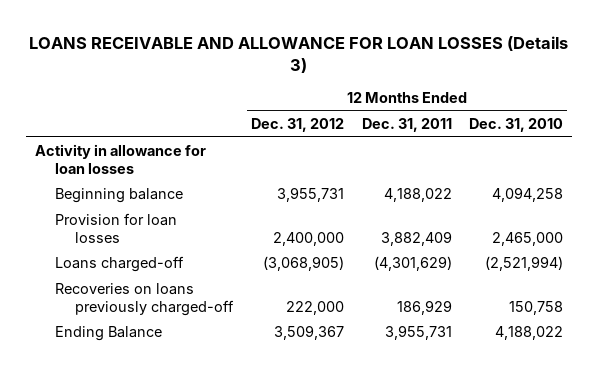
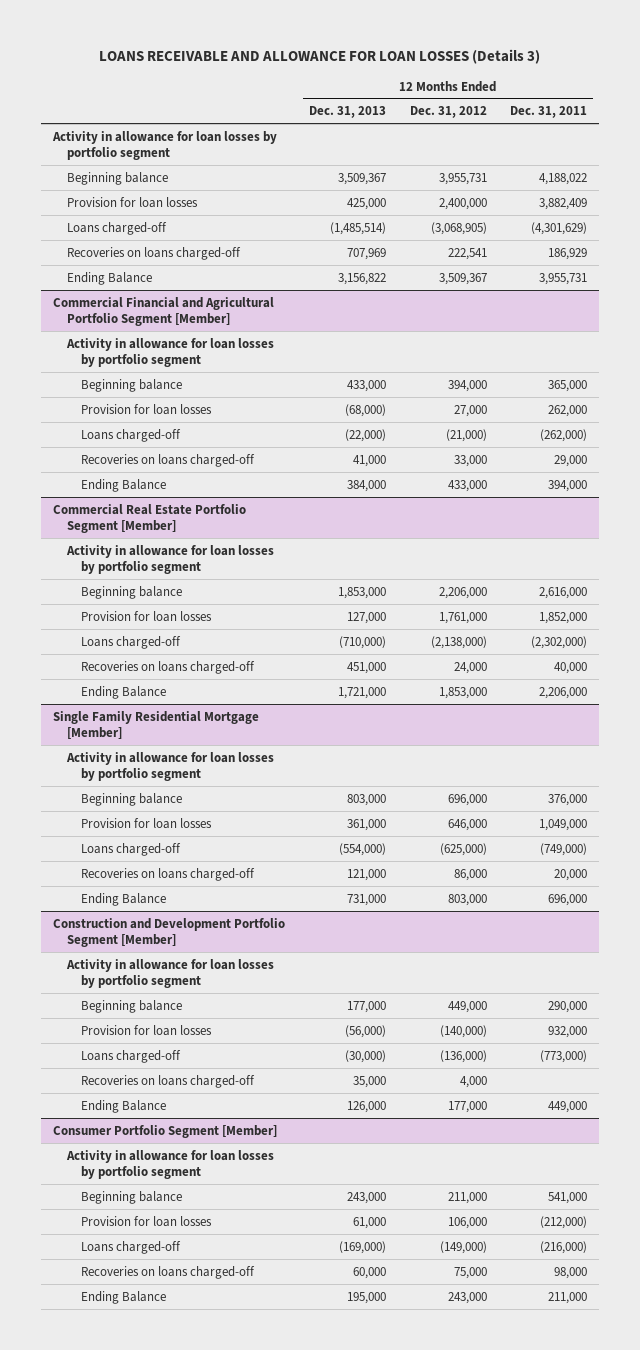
- | 12 Months Ended Dec. 31, 2012 | 12 Months Ended Dec. 31, 2011 | 12 Months Ended Dec. 31, 2010
+ | 12 Months Ended Dec. 31, 2013 | 12 Months Ended Dec. 31, 2012 | 12 Months Ended Dec. 31, 2011
- Activity in allowance for loan losses
+ Activity in allowance for loan losses by portfolio segment
- Recoveries on loans previously charged-off | 222,000 | 186,929 | 150,758
+ Recoveries on loans charged-off | 707,969 | 222,541 | 186,929
+ Commercial Financial and Agricultural Portfolio Segment [Member]
+ Activity in allowance for loan losses by portfolio segment
+ Beginning balance | 433,000 | 394,000 | 365,000
+ Provision for loan losses | (68,000) | 27,000 | 262,000
+ Loans charged-off | (22,000) | (21,000) | (262,000)
+ Recoveries on loans charged-off | 41,000 | 33,000 | 29,000
+ Ending Balance | 384,000 | 433,000 | 394,000
+ Commercial Real Estate Portfolio Segment [Member]
+ Activity in allowance for loan losses by portfolio segment
+ Beginning balance | 1,853,000 | 2,206,000 | 2,616,000
+ Provision for loan losses | 127,000 | 1,761,000 | 1,852,000
+ Loans charged-off | (710,000) | (2,138,000) | (2,302,000)
+ Recoveries on loans charged-off | 451,000 | 24,000 | 40,000
+ Ending Balance | 1,721,000 | 1,853,000 | 2,206,000
+ Single Family Residential Mortgage [Member]
+ Activity in allowance for loan losses by portfolio segment
+ Beginning balance | 803,000 | 696,000 | 376,000
+ Provision for loan losses | 361,000 | 646,000 | 1,049,000
+ Loans charged-off | (554,000) | (625,000) | (749,000)
+ Recoveries on loans charged-off | 121,000 | 86,000 | 20,000
+ Ending Balance | 731,000 | 803,000 | 696,000
+ Construction and Development Portfolio Segment [Member]
+ Activity in allowance for loan losses by portfolio segment
+ Beginning balance | 177,000 | 449,000 | 290,000
+ Provision for loan losses | (56,000) | (140,000) | 932,000
+ Loans charged-off | (30,000) | (136,000) | (773,000)
+ Recoveries on loans charged-off | 35,000 | 4,000 |
+ Ending Balance | 126,000 | 177,000 | 449,000
+ Consumer Portfolio Segment [Member]
+ Activity in allowance for loan losses by portfolio segment
+ Beginning balance | 243,000 | 211,000 | 541,000
+ Provision for loan losses | 61,000 | 106,000 | (212,000)
+ Loans charged-off | (169,000) | (149,000) | (216,000)
+ Recoveries on loans charged-off | 60,000 | 75,000 | 98,000
+ Ending Balance | 195,000 | 243,000 | 211,000

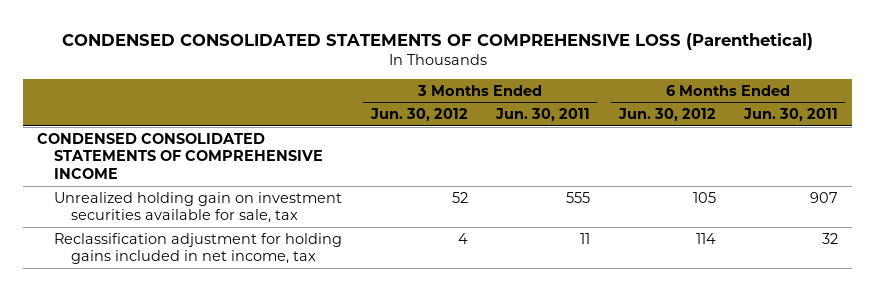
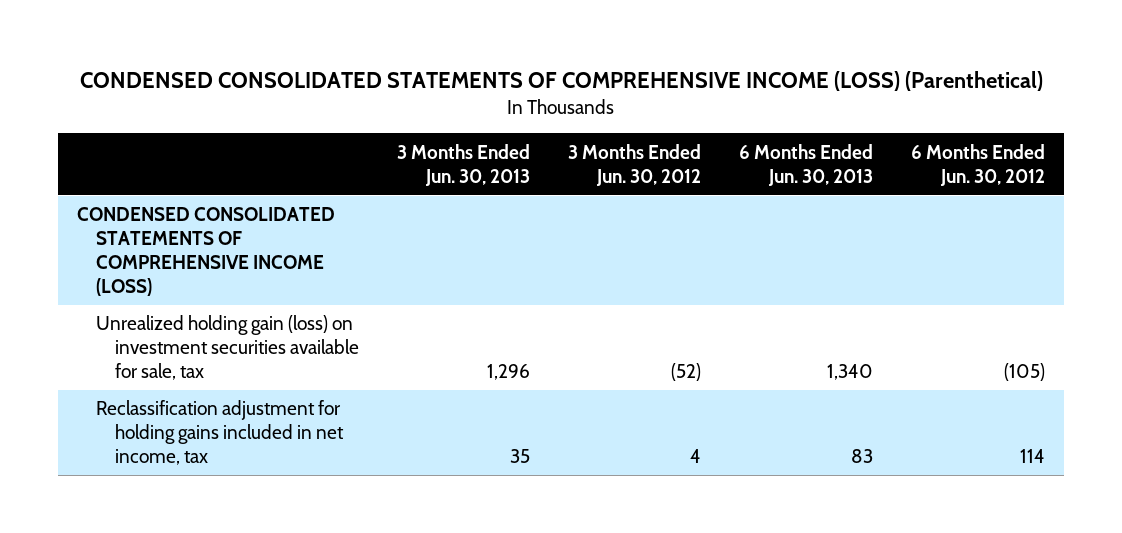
- CONDENSED CONSOLIDATED STATEMENTS OF COMPREHENSIVE LOSS (Parenthetical)
+ CONDENSED CONSOLIDATED STATEMENTS OF COMPREHENSIVE INCOME (LOSS) (Parenthetical)
- | 3 Months Ended Jun. 30, 2012 | 3 Months Ended Jun. 30, 2011 | 6 Months Ended Jun. 30, 2012 | 6 Months Ended Jun. 30, 2011
+ | 3 Months Ended Jun. 30, 2013 | 3 Months Ended Jun. 30, 2012 | 6 Months Ended Jun. 30, 2013 | 6 Months Ended Jun. 30, 2012
- CONDENSED CONSOLIDATED STATEMENTS OF COMPREHENSIVE INCOME
- Unrealized holding gain on investment securities available for sale, tax | 52 | 555 | 105 | 907
+ CONDENSED CONSOLIDATED STATEMENTS OF COMPREHENSIVE INCOME (LOSS)
+ Unrealized holding gain (loss) on investment securities available for sale, tax | 1,296 | (52) | 1,340 | (105)

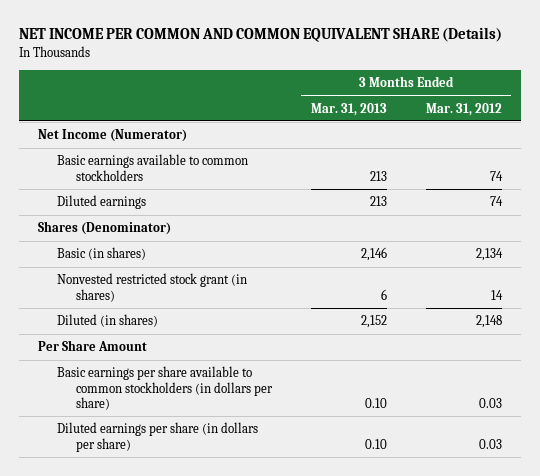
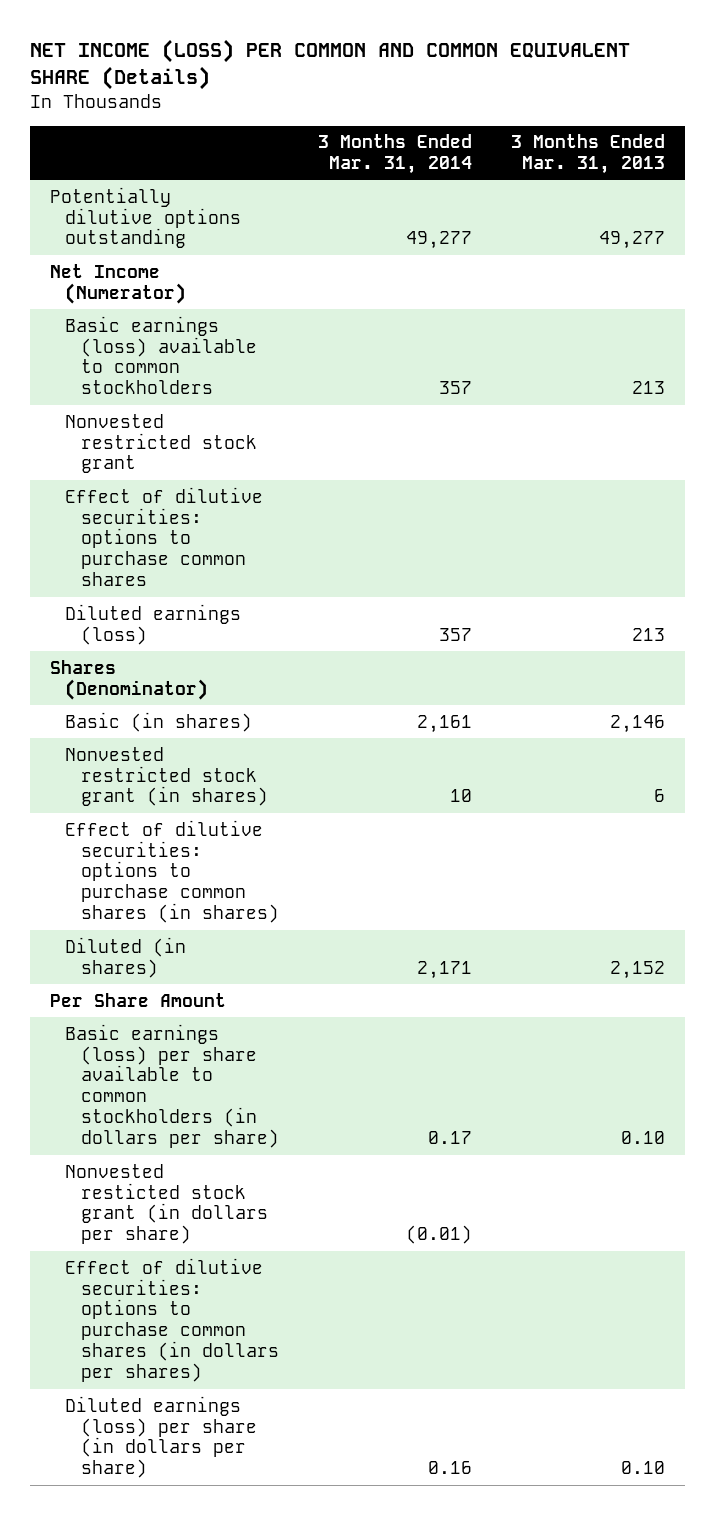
- NET INCOME PER COMMON AND COMMON EQUIVALENT SHARE (Details)
+ NET INCOME (LOSS) PER COMMON AND COMMON EQUIVALENT SHARE (Details)
- | 3 Months Ended Mar. 31, 2013 | 3 Months Ended Mar. 31, 2012
+ | 3 Months Ended Mar. 31, 2014 | 3 Months Ended Mar. 31, 2013
+ Potentially dilutive options outstanding | 49,277 | 49,277
- Basic earnings available to common stockholders | 213 | 74
- Diluted earnings | 213 | 74
+ Basic earnings (loss) available to common stockholders | 357 | 213
+ Nonvested restricted stock grant
+ Effect of dilutive securities: options to purchase common shares
+ Diluted earnings (loss) | 357 | 213
+ Effect of dilutive securities: options to purchase common shares (in shares)
- Basic earnings per share available to common stockholders (in dollars per share) | 0.10 | 0.03
- Diluted earnings per share (in dollars per share) | 0.10 | 0.03
+ Basic earnings (loss) per share available to common stockholders (in dollars per share) | 0.17 | 0.10
+ Nonvested resticted stock grant (in dollars per share) | (0.01) |
+ Effect of dilutive securities: options to purchase common shares (in dollars per shares)
+ Diluted earnings (loss) per share (in dollars per share) | 0.16 | 0.10

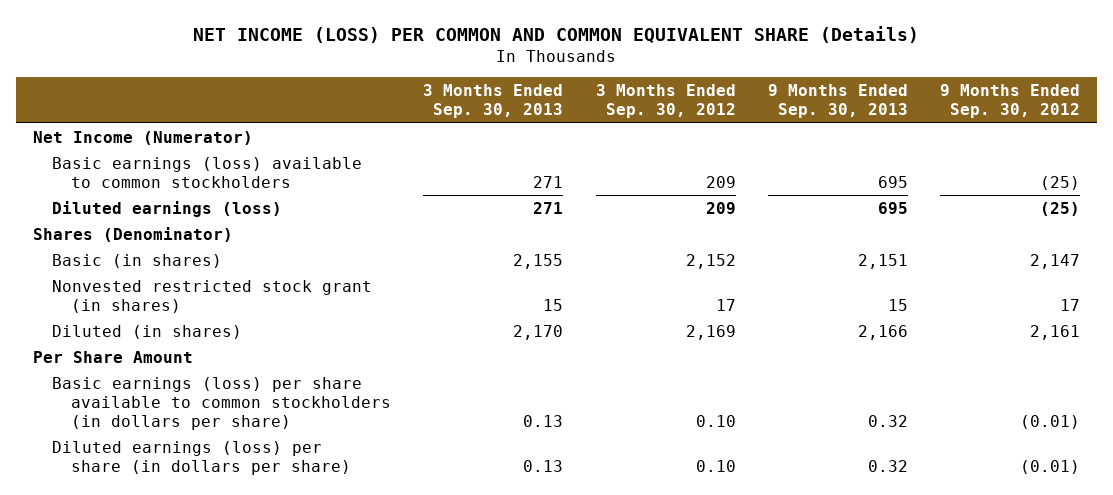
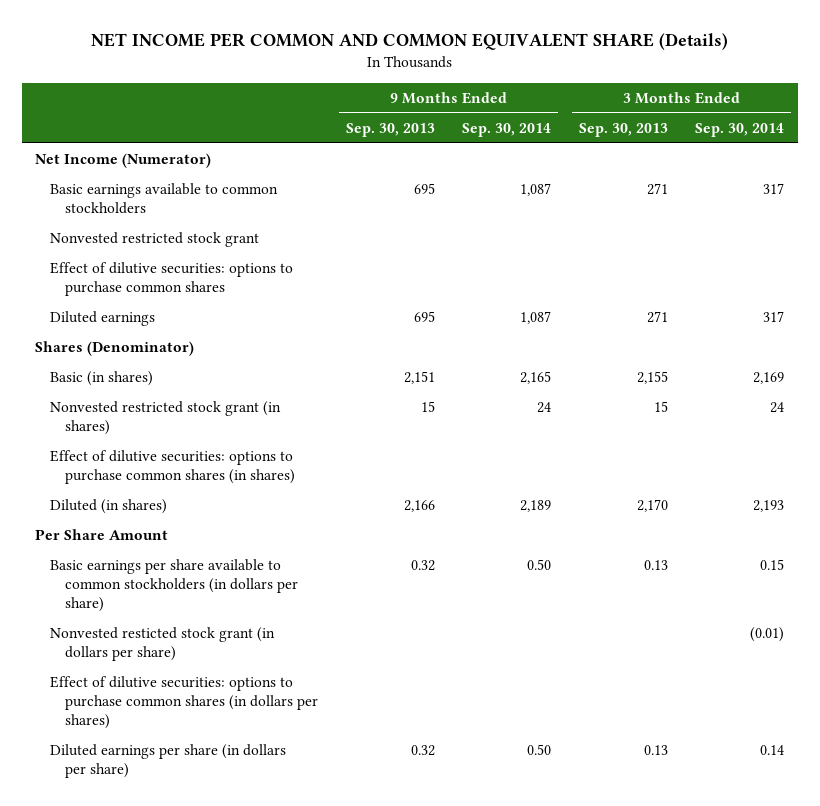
- NET INCOME (LOSS) PER COMMON AND COMMON EQUIVALENT SHARE (Details)
+ NET INCOME PER COMMON AND COMMON EQUIVALENT SHARE (Details)
- | 3 Months Ended Sep. 30, 2013 | 3 Months Ended Sep. 30, 2012 | 9 Months Ended Sep. 30, 2013 | 9 Months Ended Sep. 30, 2012
+ | 9 Months Ended Sep. 30, 2013 | 9 Months Ended Sep. 30, 2014 | 3 Months Ended Sep. 30, 2013 | 3 Months Ended Sep. 30, 2014
- Basic earnings (loss) available to common stockholders | 271 | 209 | 695 | (25)
- Diluted earnings (loss) | 271 | 209 | 695 | (25)
+ Basic earnings available to common stockholders | 695 | 1,087 | 271 | 317
+ Nonvested restricted stock grant
+ Effect of dilutive securities: options to purchase common shares
+ Diluted earnings | 695 | 1,087 | 271 | 317
+ Effect of dilutive securities: options to purchase common shares (in shares)
- Basic earnings (loss) per share available to common stockholders (in dollars per share) | 0.13 | 0.10 | 0.32 | (0.01)
- Diluted earnings (loss) per share (in dollars per share) | 0.13 | 0.10 | 0.32 | (0.01)
+ Basic earnings per share available to common stockholders (in dollars per share) | 0.32 | 0.50 | 0.13 | 0.15
+ Nonvested resticted stock grant (in dollars per share) | | | | (0.01)
+ Effect of dilutive securities: options to purchase common shares (in dollars per shares)
+ Diluted earnings per share (in dollars per share) | 0.32 | 0.50 | 0.13 | 0.14

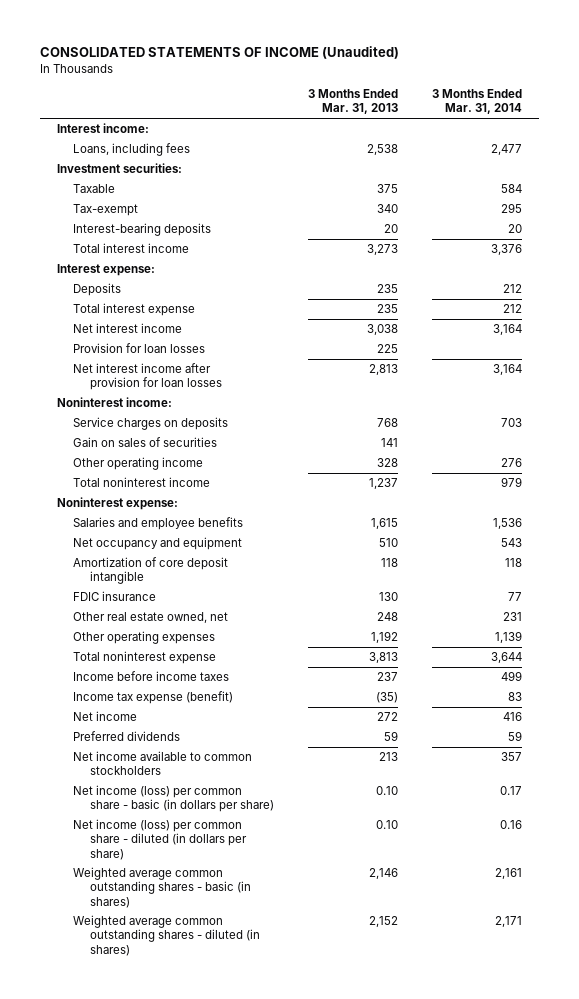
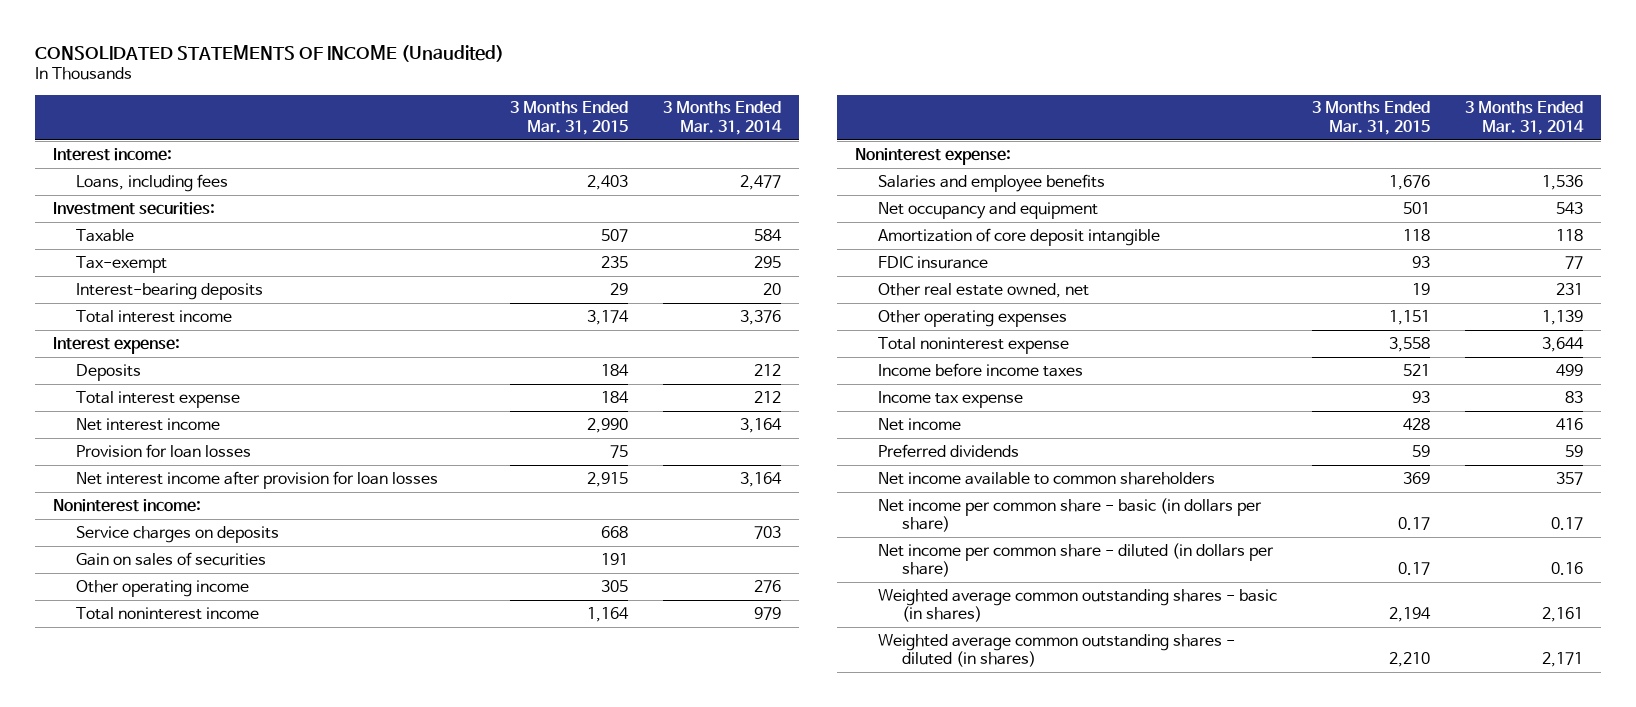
- | 3 Months Ended Mar. 31, 2013 | 3 Months Ended Mar. 31, 2014
+ | 3 Months Ended Mar. 31, 2015 | 3 Months Ended Mar. 31, 2014
- Income tax expense (benefit) | (35) | 83
+ Income tax expense | 93 | 83
- Net income available to common stockholders | 213 | 357
- Net income (loss) per common share - basic (in dollars per share) | 0.10 | 0.17
- Net income (loss) per common share - diluted (in dollars per share) | 0.10 | 0.16
+ Net income available to common shareholders | 369 | 357
+ Net income per common share - basic (in dollars per share) | 0.17 | 0.17
+ Net income per common share - diluted (in dollars per share) | 0.17 | 0.16

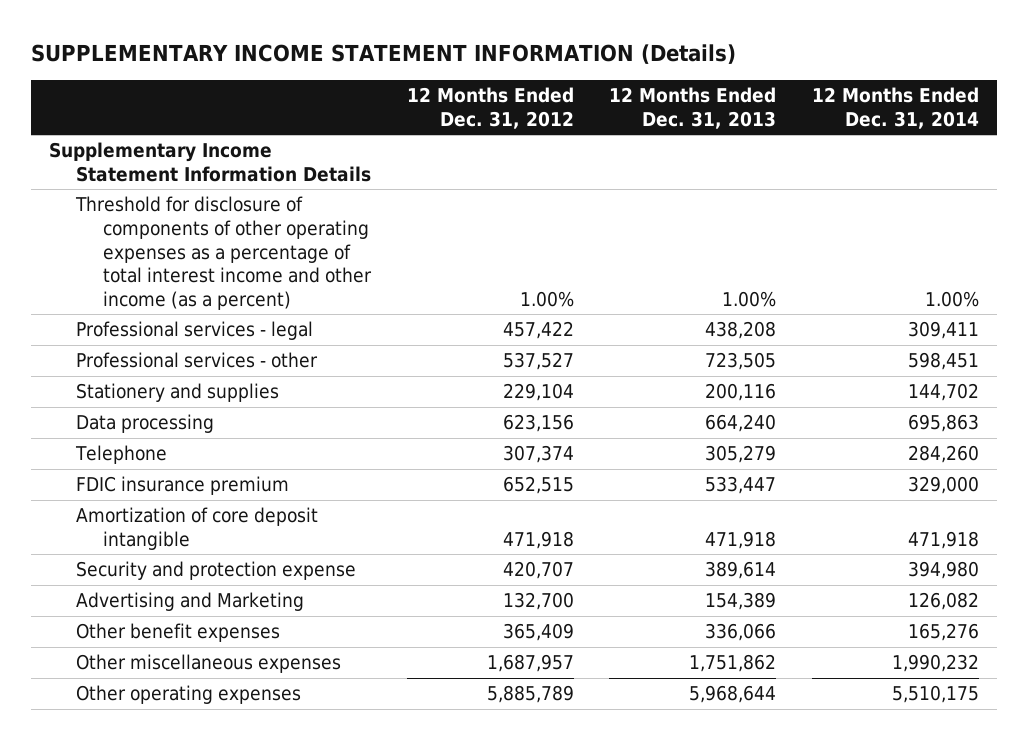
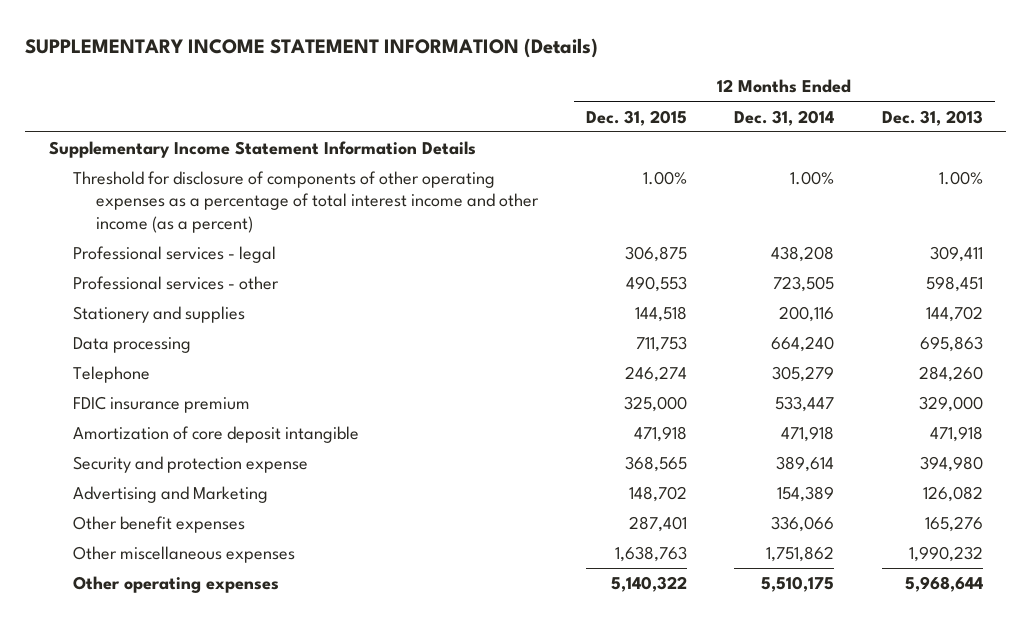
- | 12 Months Ended Dec. 31, 2012 | 12 Months Ended Dec. 31, 2013 | 12 Months Ended Dec. 31, 2014
+ | 12 Months Ended Dec. 31, 2015 | 12 Months Ended Dec. 31, 2014 | 12 Months Ended Dec. 31, 2013
- Professional services - legal | 457,422 | 438,208 | 309,411
- Professional services - other | 537,527 | 723,505 | 598,451
- Stationery and supplies | 229,104 | 200,116 | 144,702
- Data processing | 623,156 | 664,240 | 695,863
- Telephone | 307,374 | 305,279 | 284,260
- FDIC insurance premium | 652,515 | 533,447 | 329,000
+ Professional services - legal | 306,875 | 438,208 | 309,411
+ Professional services - other | 490,553 | 723,505 | 598,451
+ Stationery and supplies | 144,518 | 200,116 | 144,702
+ Data processing | 711,753 | 664,240 | 695,863
+ Telephone | 246,274 | 305,279 | 284,260
+ FDIC insurance premium | 325,000 | 533,447 | 329,000
- Security and protection expense | 420,707 | 389,614 | 394,980
- Advertising and Marketing | 132,700 | 154,389 | 126,082
- Other benefit expenses | 365,409 | 336,066 | 165,276
- Other miscellaneous expenses | 1,687,957 | 1,751,862 | 1,990,232
+ Security and protection expense | 368,565 | 389,614 | 394,980
+ Advertising and Marketing | 148,702 | 154,389 | 126,082
+ Other benefit expenses | 287,401 | 336,066 | 165,276
+ Other miscellaneous expenses | 1,638,763 | 1,751,862 | 1,990,232

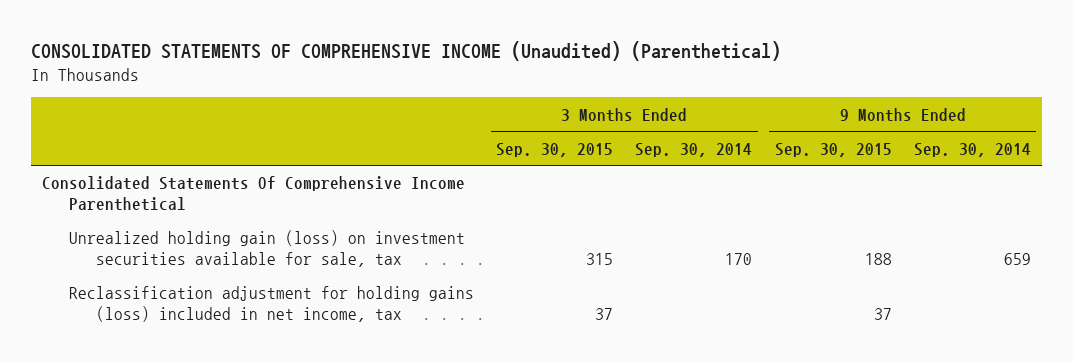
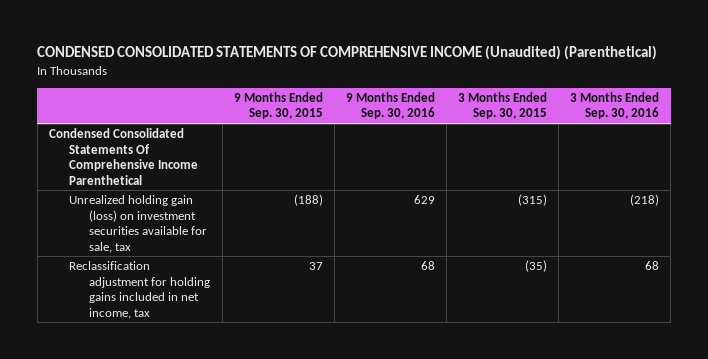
- CONSOLIDATED STATEMENTS OF COMPREHENSIVE INCOME (Unaudited) (Parenthetical)
+ CONDENSED CONSOLIDATED STATEMENTS OF COMPREHENSIVE INCOME (Unaudited) (Parenthetical)
- | 3 Months Ended Sep. 30, 2015 | 3 Months Ended Sep. 30, 2014 | 9 Months Ended Sep. 30, 2015 | 9 Months Ended Sep. 30, 2014
+ | 9 Months Ended Sep. 30, 2015 | 9 Months Ended Sep. 30, 2016 | 3 Months Ended Sep. 30, 2015 | 3 Months Ended Sep. 30, 2016
- Consolidated Statements Of Comprehensive Income Parenthetical
- Unrealized holding gain (loss) on investment securities available for sale, tax | 315 | 170 | 188 | 659
- Reclassification adjustment for holding gains (loss) included in net income, tax | 37 | | 37 |
+ Condensed Consolidated Statements Of Comprehensive Income Parenthetical
+ Unrealized holding gain (loss) on investment securities available for sale, tax | (188) | 629 | (315) | (218)
+ Reclassification adjustment for holding gains included in net income, tax | 37 | 68 | (35) | 68

